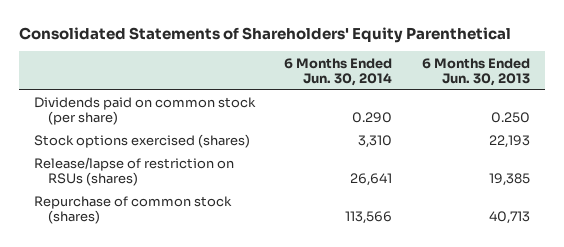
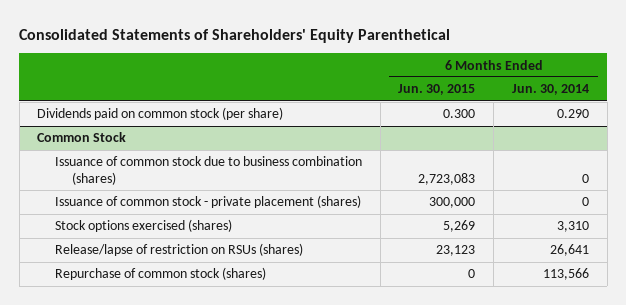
- | 6 Months Ended Jun. 30, 2014 | 6 Months Ended Jun. 30, 2013
+ | 6 Months Ended Jun. 30, 2015 | 6 Months Ended Jun. 30, 2014
+ Common Stock
+ Issuance of common stock due to business combination (shares) | 2,723,083 | 0
+ Issuance of common stock - private placement (shares) | 300,000 | 0

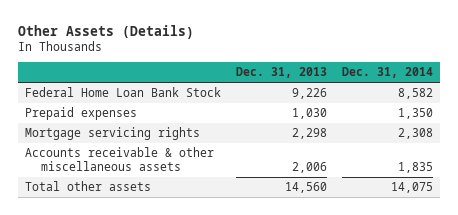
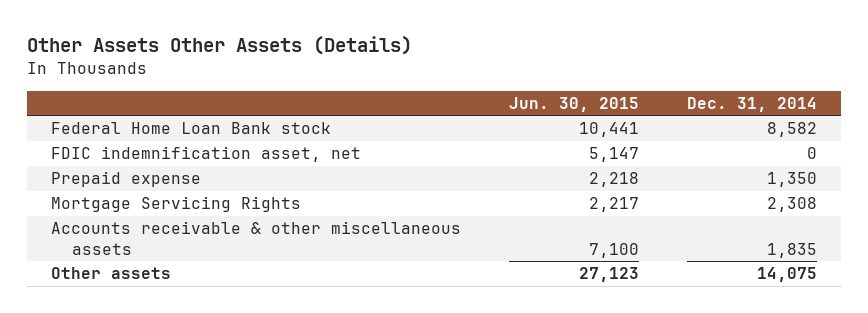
- Other Assets (Details)
+ Other Assets Other Assets (Details)
- | Dec. 31, 2013 | Dec. 31, 2014
+ | Jun. 30, 2015 | Dec. 31, 2014
- Federal Home Loan Bank Stock | 9,226 | 8,582
- Prepaid expenses | 1,030 | 1,350
- Mortgage servicing rights | 2,298 | 2,308
+ Federal Home Loan Bank stock | 10,441 | 8,582
+ FDIC indemnification asset, net | 5,147 | 0
+ Prepaid expense | 2,218 | 1,350
+ Mortgage Servicing Rights | 2,217 | 2,308
- Total other assets | 14,560 | 14,075
+ Other assets | 27,123 | 14,075

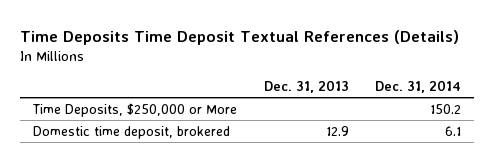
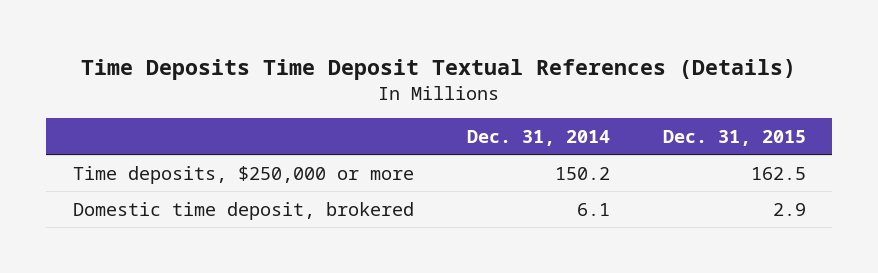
- | Dec. 31, 2013 | Dec. 31, 2014
+ | Dec. 31, 2014 | Dec. 31, 2015
- Time Deposits, $250,000 or More | | 150.2
+ Time deposits, $250,000 or more | 150.2 | 162.5

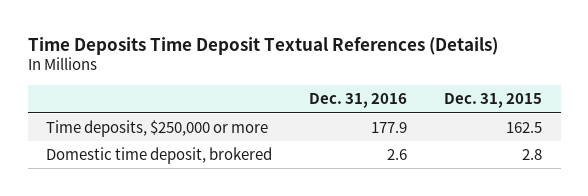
- | Dec. 31, 2014 | Dec. 31, 2015
+ | Dec. 31, 2016 | Dec. 31, 2015
- Domestic time deposit, brokered | 6.1 | 2.9
+ Domestic time deposit, brokered | 2.6 | 2.8

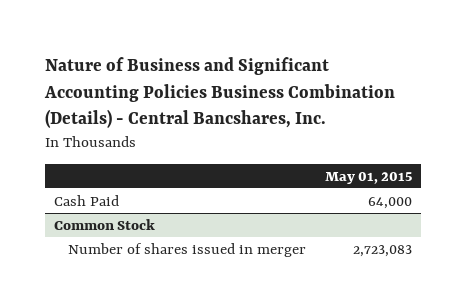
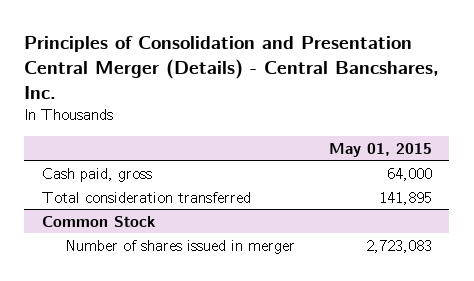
- Nature of Business and Significant Accounting Policies Business Combination (Details) - Central Bancshares, Inc.
+ Principles of Consolidation and Presentation Central Merger (Details) - Central Bancshares, Inc.
- Cash Paid | 64,000
+ Cash paid, gross | 64,000
+ Total consideration transferred | 141,895

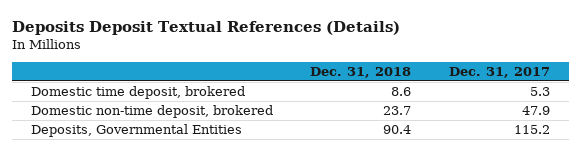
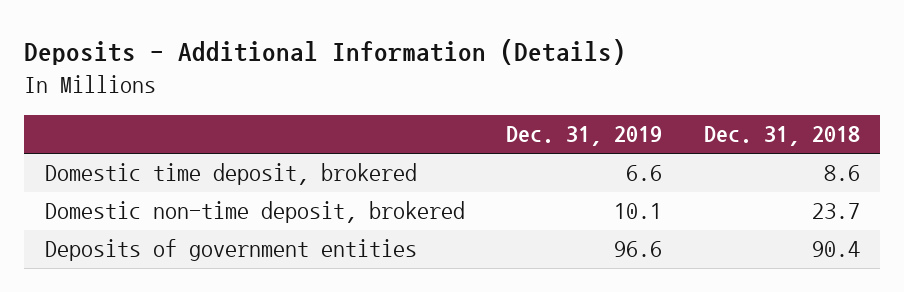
- Deposits Deposit Textual References (Details)
+ Deposits - Additional Information (Details)
- | Dec. 31, 2018 | Dec. 31, 2017
+ | Dec. 31, 2019 | Dec. 31, 2018
- Deposits, Governmental Entities | 90.4 | 115.2
+ Deposits of government entities | 96.6 | 90.4

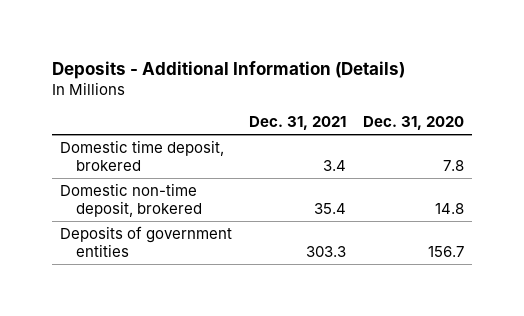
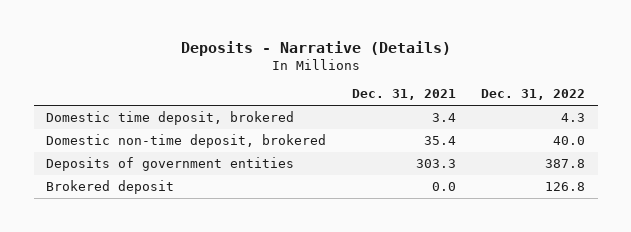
- Deposits - Additional Information (Details)
+ Deposits - Narrative (Details)
- | Dec. 31, 2021 | Dec. 31, 2020
+ | Dec. 31, 2021 | Dec. 31, 2022
+ Brokered deposit | 0.0 | 126.8

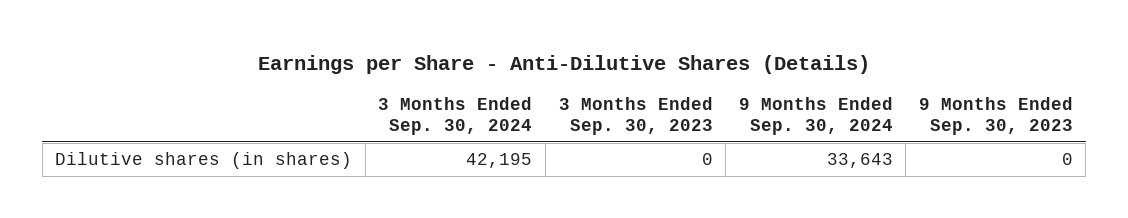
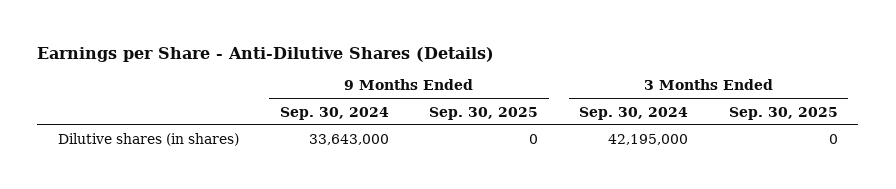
- | 3 Months Ended Sep. 30, 2024 | 3 Months Ended Sep. 30, 2023 | 9 Months Ended Sep. 30, 2024 | 9 Months Ended Sep. 30, 2023
+ | 9 Months Ended Sep. 30, 2024 | 9 Months Ended Sep. 30, 2025 | 3 Months Ended Sep. 30, 2024 | 3 Months Ended Sep. 30, 2025
- Dilutive shares (in shares) | 42,195 | 0 | 33,643 | 0
+ Dilutive shares (in shares) | 33,643,000 | 0 | 42,195,000 | 0

